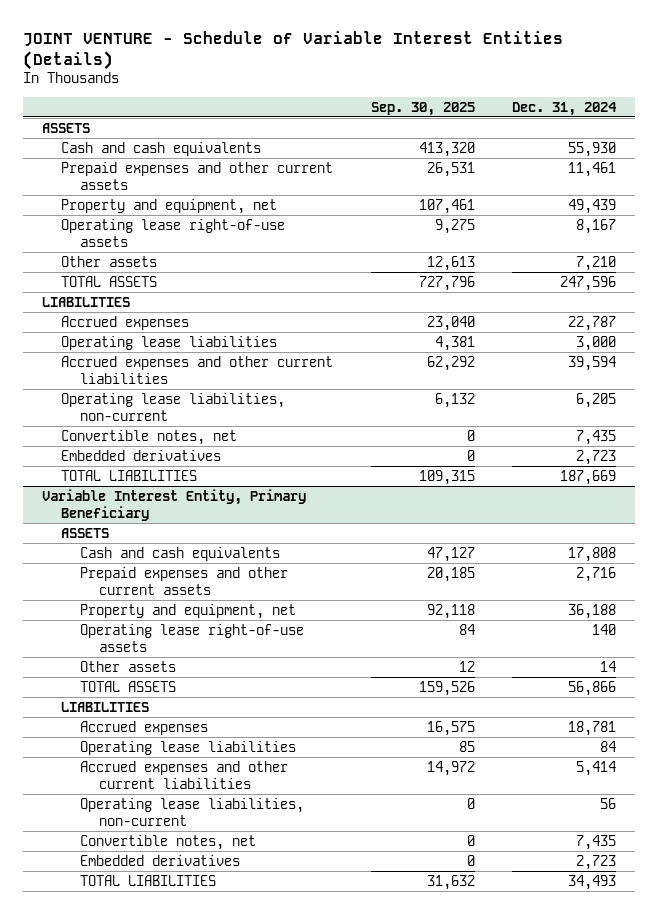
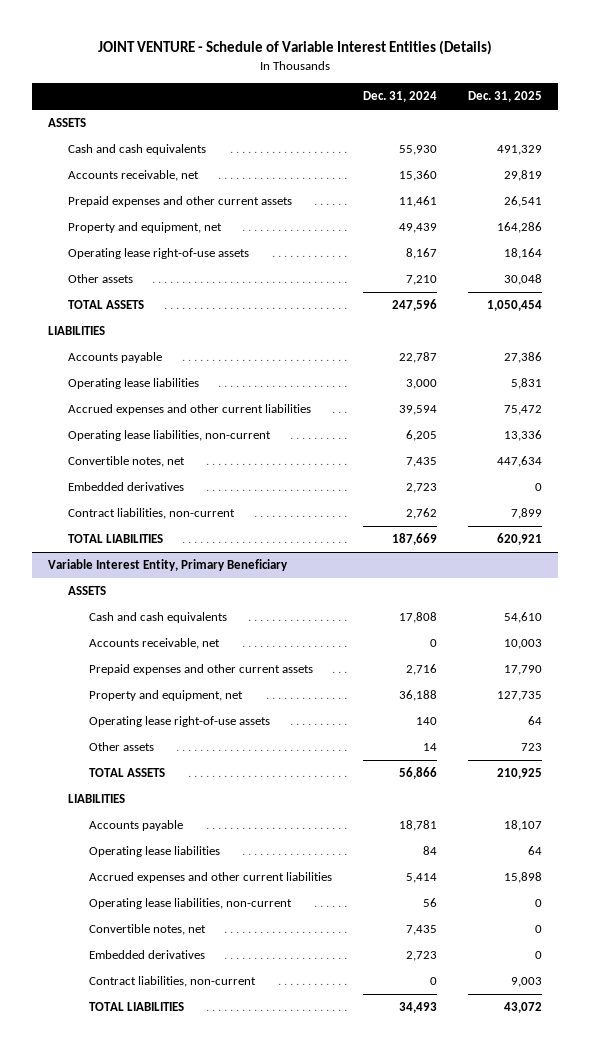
- | Sep. 30, 2025 | Dec. 31, 2024
+ | Dec. 31, 2024 | Dec. 31, 2025
+ Accounts receivable, net | 15,360 | 29,819
- Accrued expenses | 23,040 | 22,787
+ Accounts payable | 22,787 | 27,386
+ Contract liabilities, non-current | 2,762 | 7,899
@ Variable Interest Entity, Primary Beneficiary
+ Accounts receivable, net | 0 | 10,003
- Accrued expenses | 16,575 | 18,781
+ Accounts payable | 18,781 | 18,107
+ Contract liabilities, non-current | 0 | 9,003

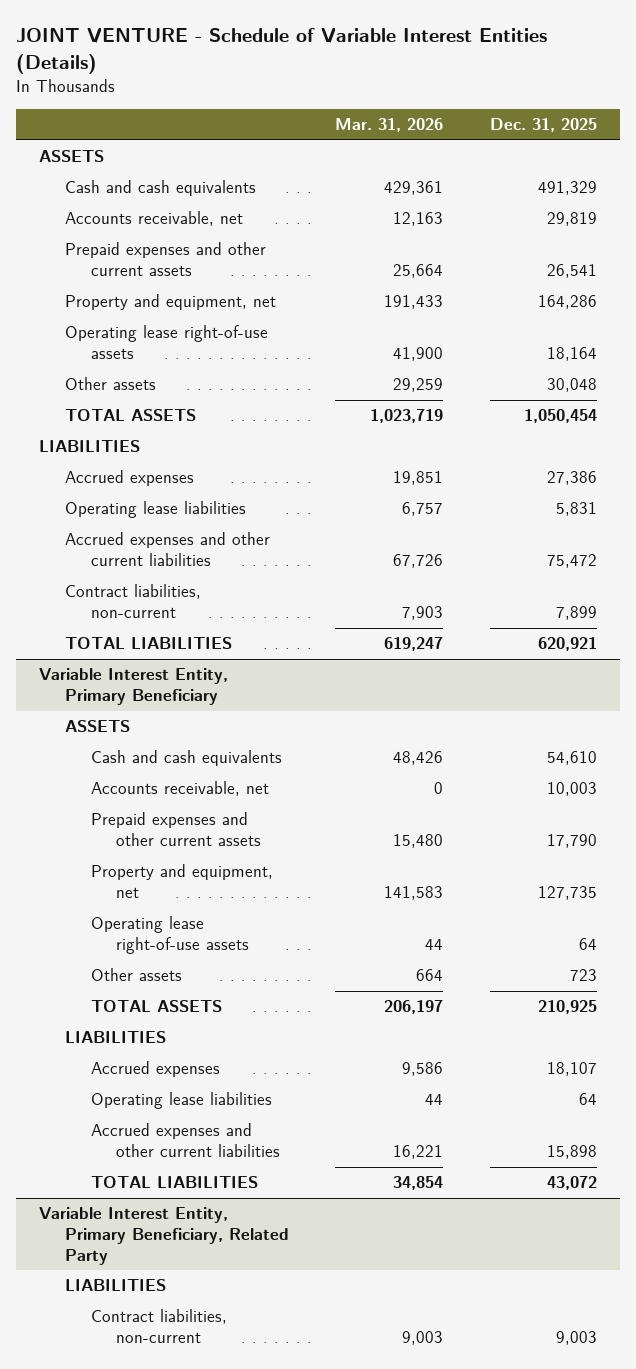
- | Dec. 31, 2024 | Dec. 31, 2025
+ | Mar. 31, 2026 | Dec. 31, 2025
- Accounts payable | 22,787 | 27,386
+ Accrued expenses | 19,851 | 27,386
- Operating lease liabilities, non-current | 6,205 | 13,336
- Convertible notes, net | 7,435 | 447,634
- Embedded derivatives | 2,723 | 0
@ Variable Interest Entity, Primary Beneficiary
- Accounts payable | 18,781 | 18,107
+ Accrued expenses | 9,586 | 18,107
- Operating lease liabilities, non-current | 56 | 0
- Convertible notes, net | 7,435 | 0
- Embedded derivatives | 2,723 | 0
- Contract liabilities, non-current | 0 | 9,003
+ Variable Interest Entity, Primary Beneficiary, Related Party
+ LIABILITIES
+ Contract liabilities, non-current | 9,003 | 9,003

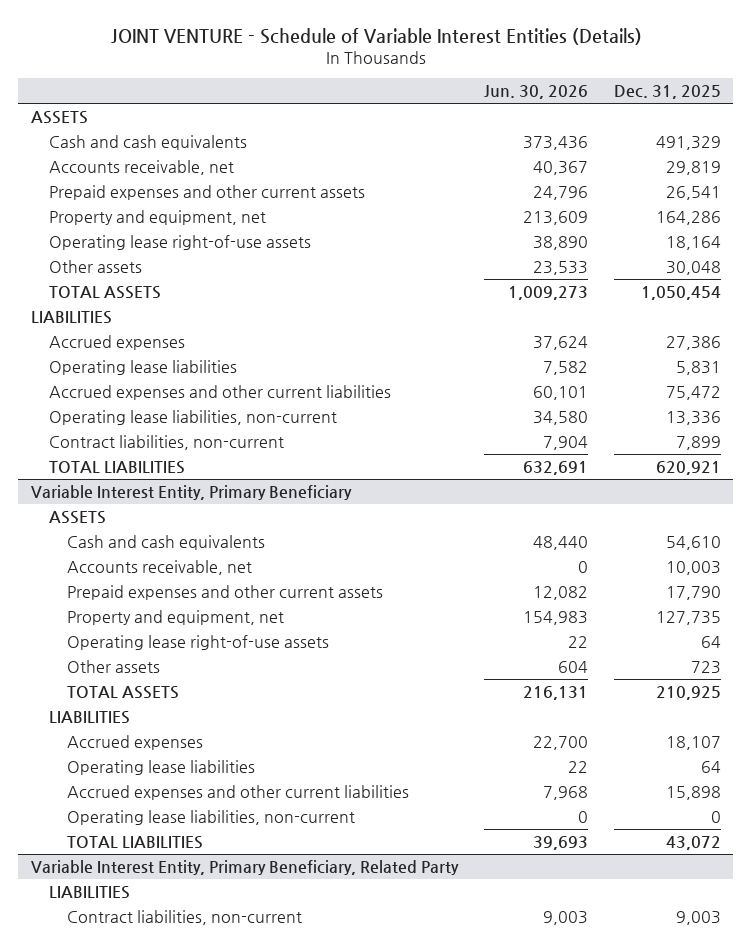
- | Mar. 31, 2026 | Dec. 31, 2025
+ | Jun. 30, 2026 | Dec. 31, 2025
+ Operating lease liabilities, non-current | 34,580 | 13,336
@ Variable Interest Entity, Primary Beneficiary
+ Operating lease liabilities, non-current | 0 | 0

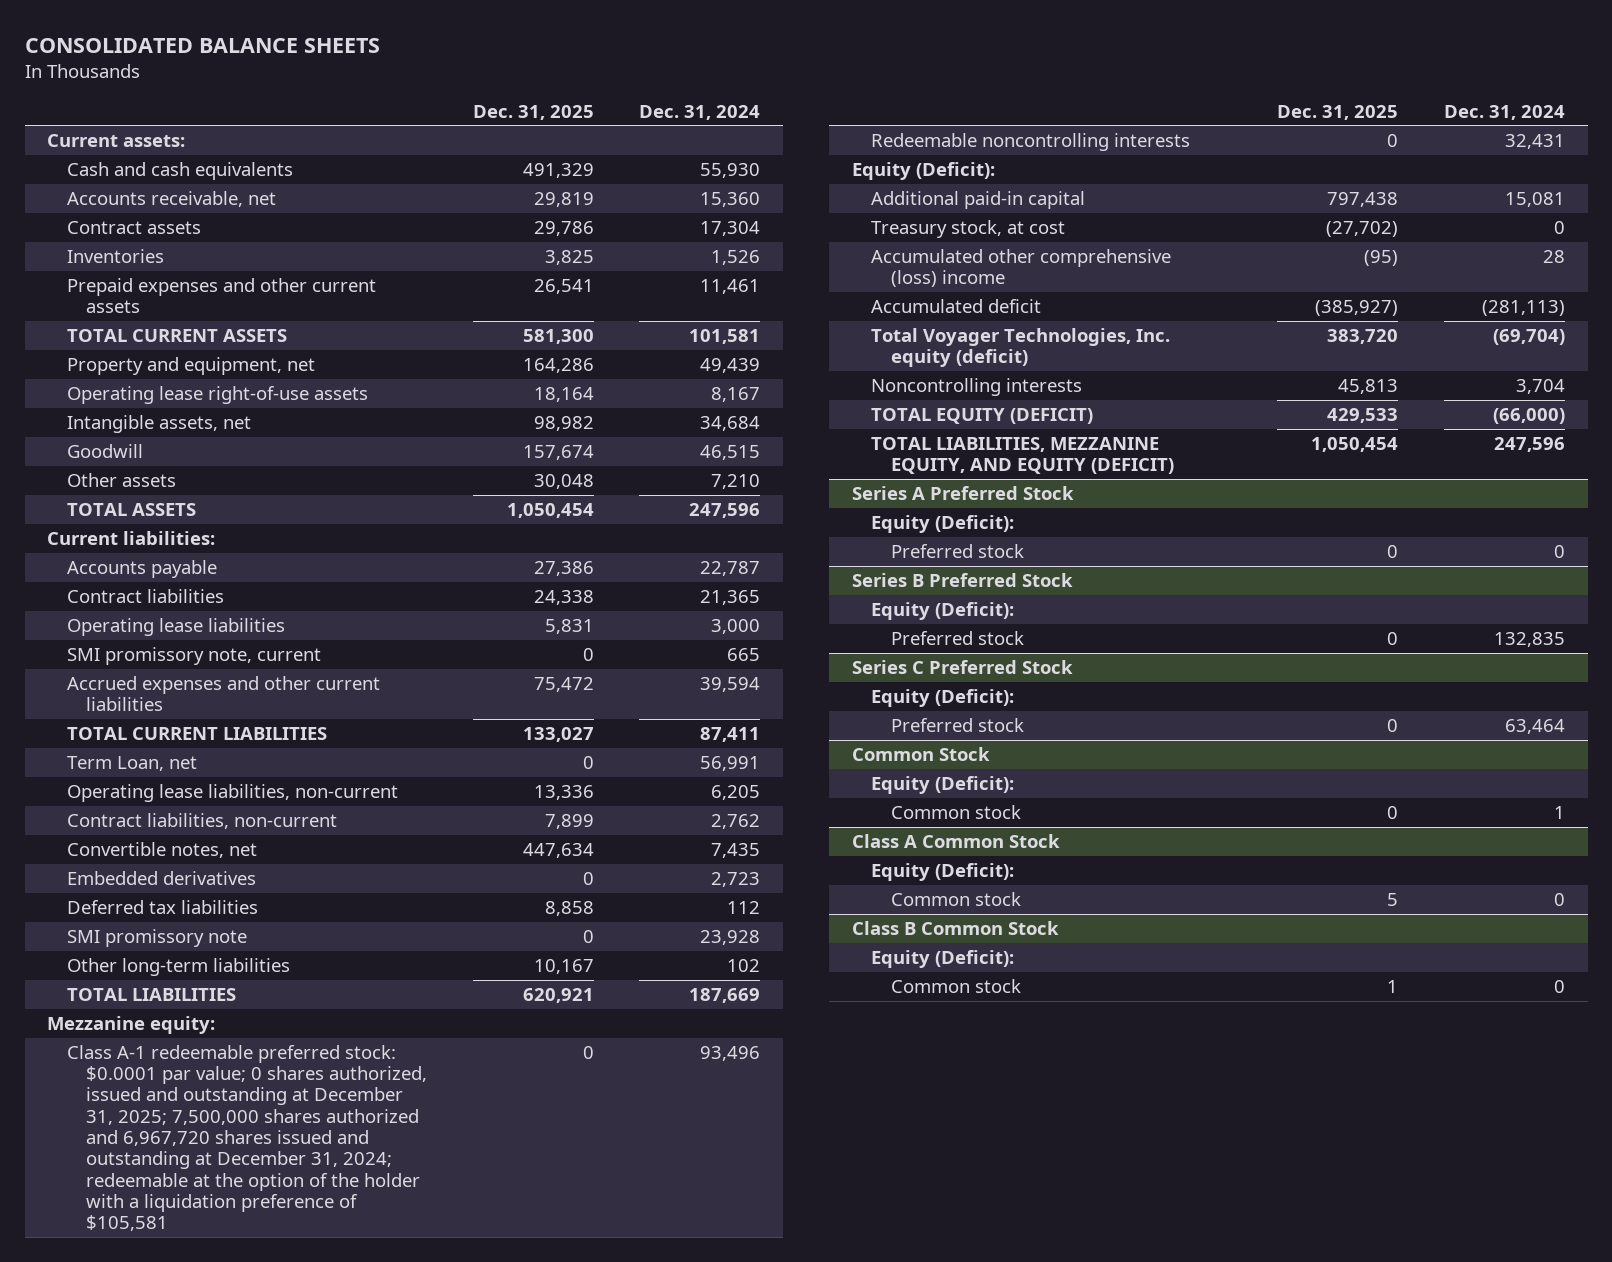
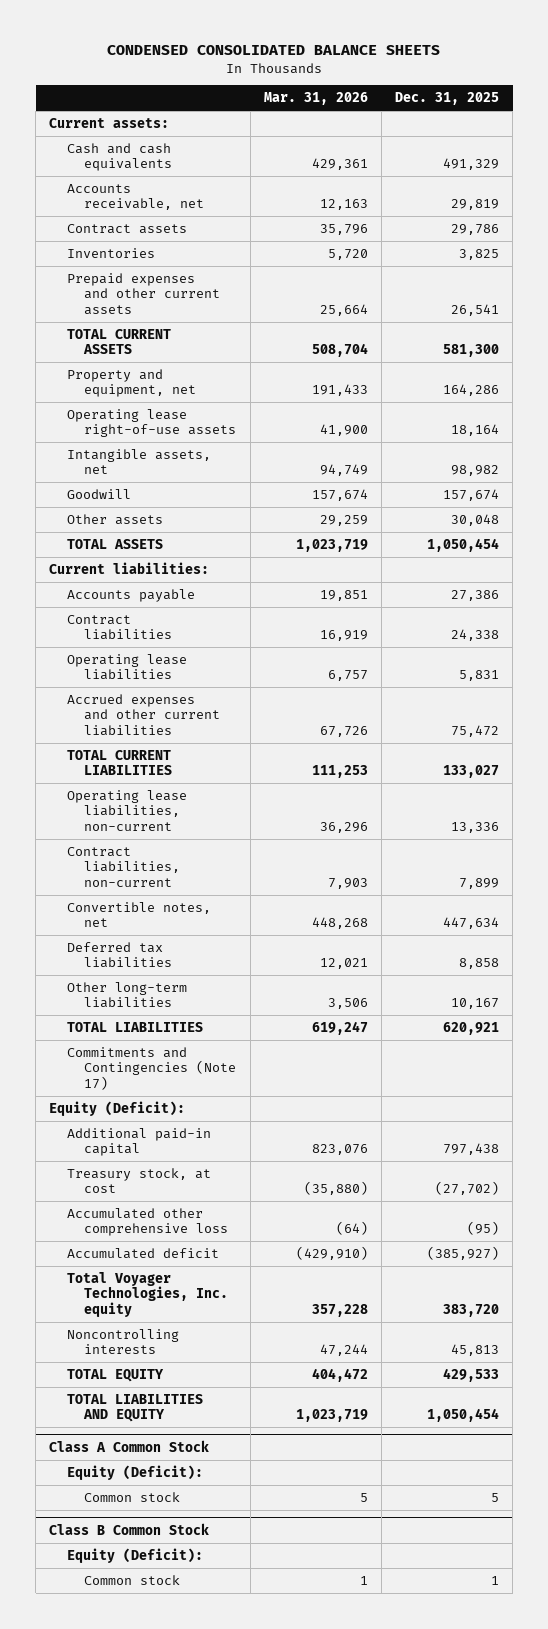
- CONSOLIDATED BALANCE SHEETS
+ CONDENSED CONSOLIDATED BALANCE SHEETS
- | Dec. 31, 2025 | Dec. 31, 2024
+ | Mar. 31, 2026 | Dec. 31, 2025
- SMI promissory note, current | 0 | 665
- Term Loan, net | 0 | 56,991
- Embedded derivatives | 0 | 2,723
- SMI promissory note | 0 | 23,928
- Mezzanine equity:
- Class A-1 redeemable preferred stock: $0.0001 par value; 0 shares authorized, issued and outstanding at December 31, 2025; 7,500,000 shares authorized and 6,967,720 shares issued and outstanding at December 31, 2024; redeemable at the option of the holder with a liquidation preference of $105,581 | 0 | 93,496
- Redeemable noncontrolling interests | 0 | 32,431
+ Commitments and Contingencies (Note 17)
- Accumulated other comprehensive (loss) income | (95) | 28
+ Accumulated other comprehensive loss | (64) | (95)
- Total Voyager Technologies, Inc. equity (deficit) | 383,720 | (69,704)
+ Total Voyager Technologies, Inc. equity | 357,228 | 383,720
- TOTAL EQUITY (DEFICIT) | 429,533 | (66,000)
- TOTAL LIABILITIES, MEZZANINE EQUITY, AND EQUITY (DEFICIT) | 1,050,454 | 247,596
- Series A Preferred Stock
- Equity (Deficit):
- Preferred stock | 0 | 0
- Series B Preferred Stock
- Equity (Deficit):
- Preferred stock | 0 | 132,835
- Series C Preferred Stock
- Equity (Deficit):
- Preferred stock | 0 | 63,464
- Common Stock
- Equity (Deficit):
- Common stock | 0 | 1
+ TOTAL EQUITY | 404,472 | 429,533
+ TOTAL LIABILITIES AND EQUITY | 1,023,719 | 1,050,454

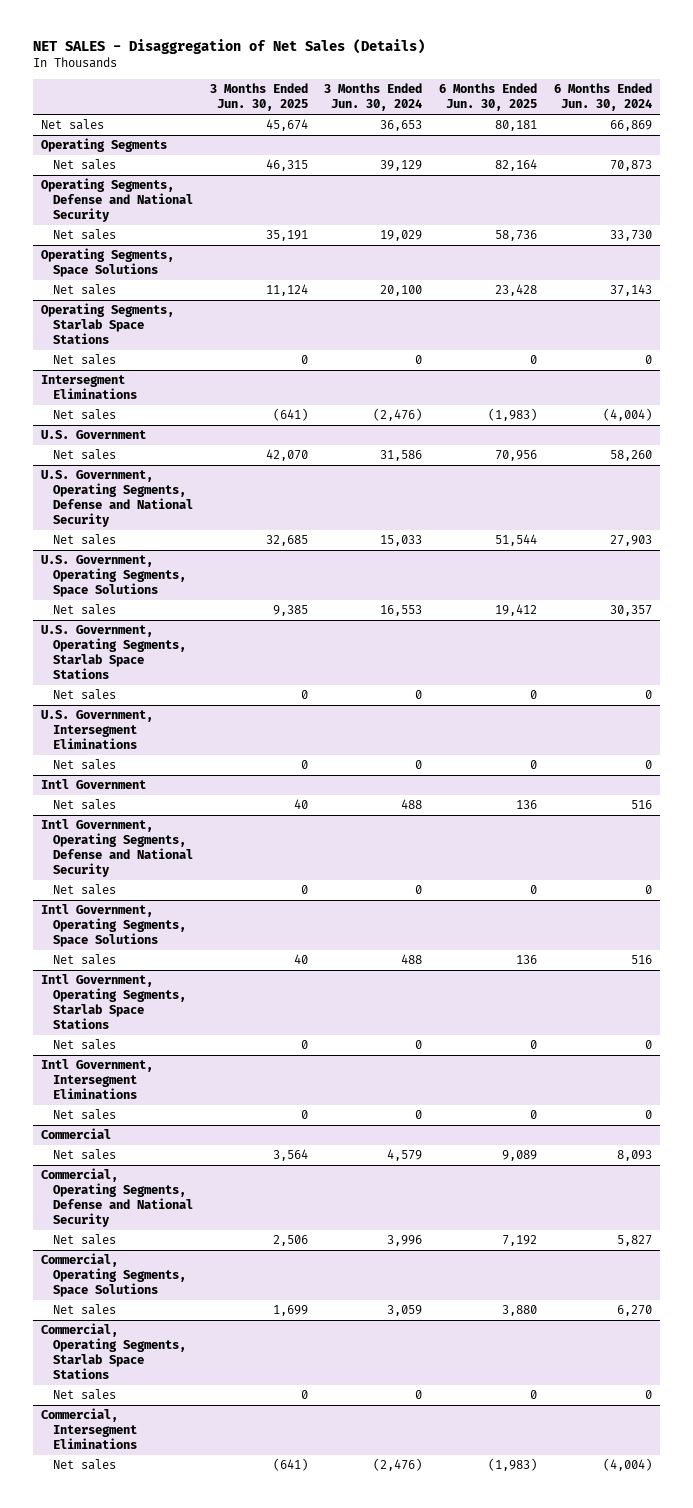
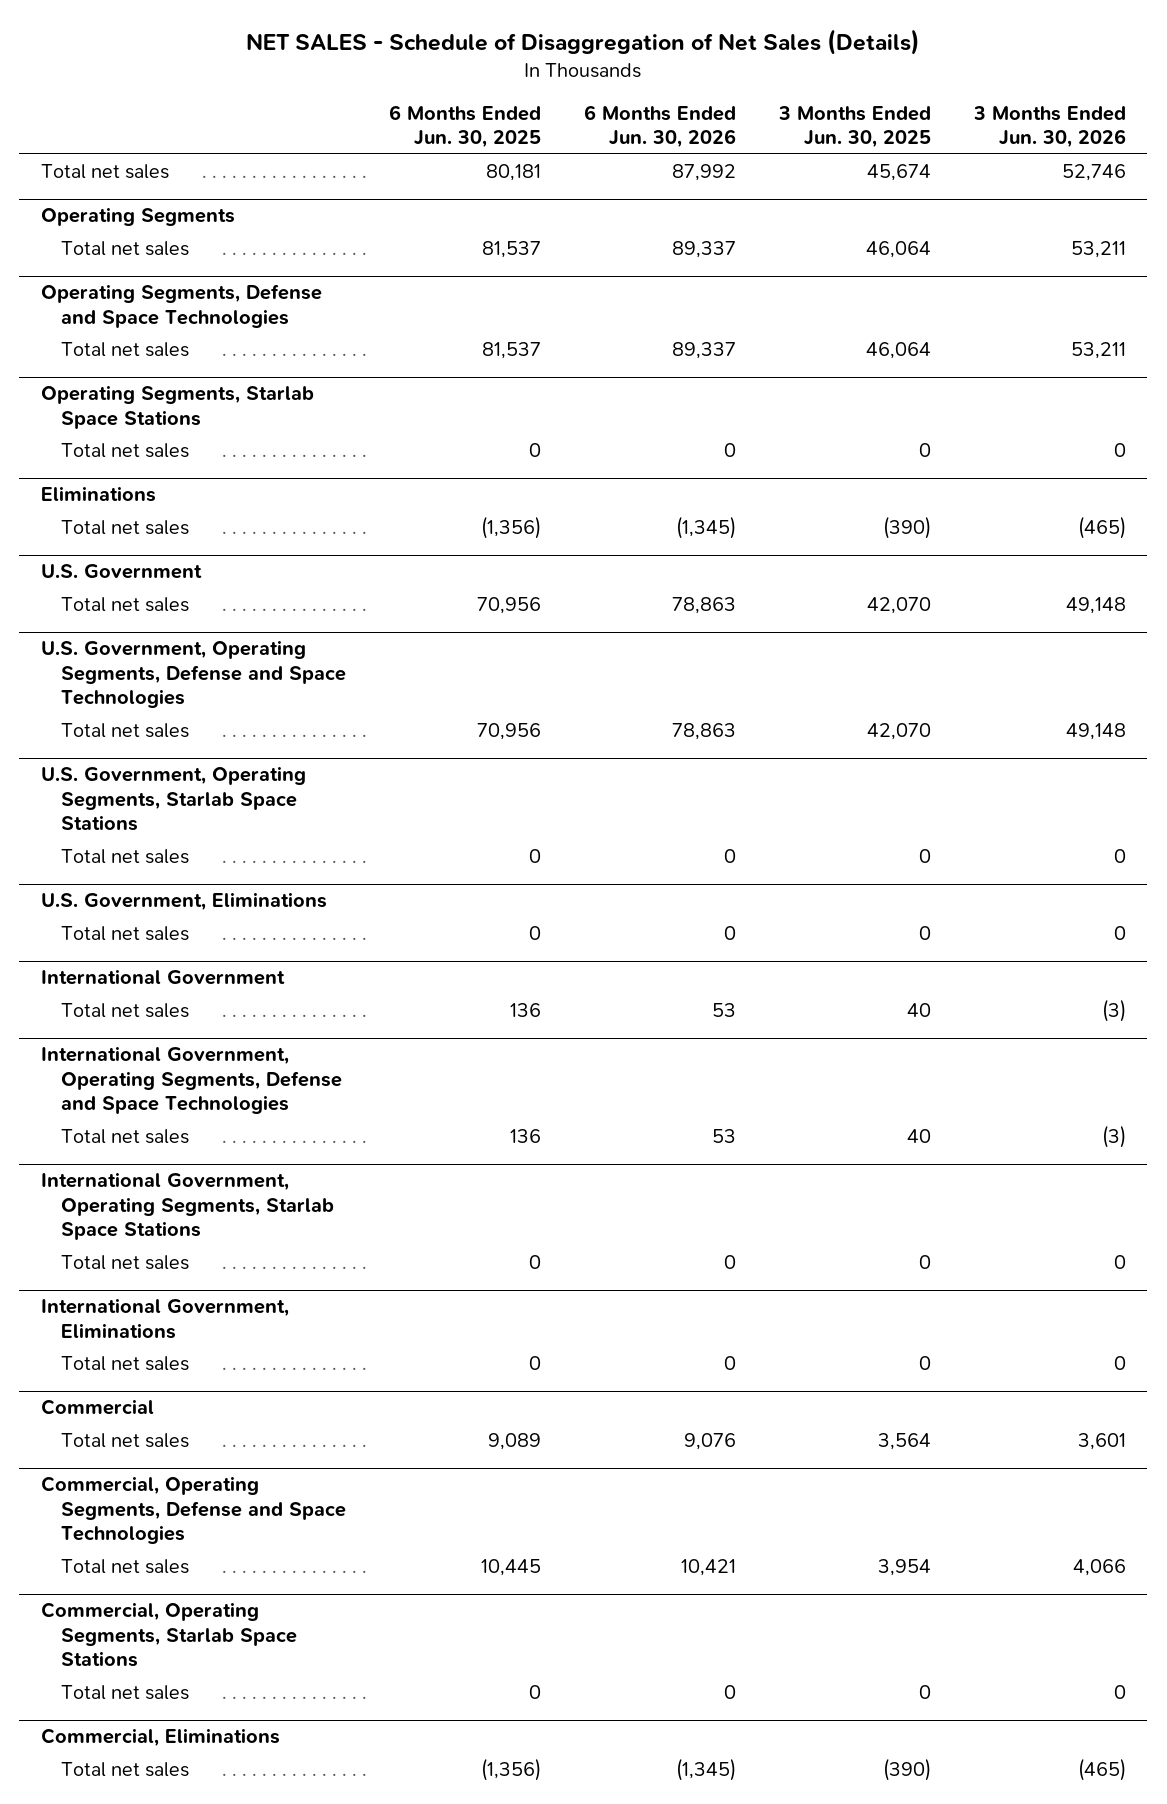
- NET SALES - Disaggregation of Net Sales (Details)
+ NET SALES - Schedule of Disaggregation of Net Sales (Details)
- | 3 Months Ended Jun. 30, 2025 | 3 Months Ended Jun. 30, 2024 | 6 Months Ended Jun. 30, 2025 | 6 Months Ended Jun. 30, 2024
+ | 6 Months Ended Jun. 30, 2025 | 6 Months Ended Jun. 30, 2026 | 3 Months Ended Jun. 30, 2025 | 3 Months Ended Jun. 30, 2026
- Net sales | 45,674 | 36,653 | 80,181 | 66,869
+ Total net sales | 80,181 | 87,992 | 45,674 | 52,746
@ Operating Segments
- Net sales | 46,315 | 39,129 | 82,164 | 70,873
- Operating Segments, Defense and National Security
- Net sales | 35,191 | 19,029 | 58,736 | 33,730
- Operating Segments, Space Solutions
- Net sales | 11,124 | 20,100 | 23,428 | 37,143
@ Operating Segments
+ Total net sales | 81,537 | 89,337 | 46,064 | 53,211
+ Operating Segments, Defense and Space Technologies
+ Total net sales | 81,537 | 89,337 | 46,064 | 53,211
@ Operating Segments, Starlab Space Stations
- Net sales | 0 | 0 | 0 | 0
- Intersegment Eliminations
- Net sales | (641) | (2,476) | (1,983) | (4,004)
@ Operating Segments, Starlab Space Stations
+ Total net sales | 0 | 0 | 0 | 0
+ Eliminations
+ Total net sales | (1,356) | (1,345) | (390) | (465)
@ U.S. Government
- Net sales | 42,070 | 31,586 | 70,956 | 58,260
- U.S. Government, Operating Segments, Defense and National Security
- Net sales | 32,685 | 15,033 | 51,544 | 27,903
- U.S. Government, Operating Segments, Space Solutions
- Net sales | 9,385 | 16,553 | 19,412 | 30,357
@ U.S. Government
+ Total net sales | 70,956 | 78,863 | 42,070 | 49,148
+ U.S. Government, Operating Segments, Defense and Space Technologies
+ Total net sales | 70,956 | 78,863 | 42,070 | 49,148
@ U.S. Government, Operating Segments, Starlab Space Stations
- Net sales | 0 | 0 | 0 | 0
- U.S. Government, Intersegment Eliminations
- Net sales | 0 | 0 | 0 | 0
- Intl Government
- Net sales | 40 | 488 | 136 | 516
- Intl Government, Operating Segments, Defense and National Security
- Net sales | 0 | 0 | 0 | 0
- Intl Government, Operating Segments, Space Solutions
- Net sales | 40 | 488 | 136 | 516
- Intl Government, Operating Segments, Starlab Space Stations
- Net sales | 0 | 0 | 0 | 0
- Intl Government, Intersegment Eliminations
- Net sales | 0 | 0 | 0 | 0
@ U.S. Government, Operating Segments, Starlab Space Stations
+ Total net sales | 0 | 0 | 0 | 0
+ U.S. Government, Eliminations
+ Total net sales | 0 | 0 | 0 | 0
+ International Government
+ Total net sales | 136 | 53 | 40 | (3)
+ International Government, Operating Segments, Defense and Space Technologies
+ Total net sales | 136 | 53 | 40 | (3)
+ International Government, Operating Segments, Starlab Space Stations
+ Total net sales | 0 | 0 | 0 | 0
+ International Government, Eliminations
+ Total net sales | 0 | 0 | 0 | 0
@ Commercial
- Net sales | 3,564 | 4,579 | 9,089 | 8,093
- Commercial, Operating Segments, Defense and National Security
- Net sales | 2,506 | 3,996 | 7,192 | 5,827
- Commercial, Operating Segments, Space Solutions
- Net sales | 1,699 | 3,059 | 3,880 | 6,270
@ Commercial
+ Total net sales | 9,089 | 9,076 | 3,564 | 3,601
+ Commercial, Operating Segments, Defense and Space Technologies
+ Total net sales | 10,445 | 10,421 | 3,954 | 4,066
@ Commercial, Operating Segments, Starlab Space Stations
- Net sales | 0 | 0 | 0 | 0
- Commercial, Intersegment Eliminations
- Net sales | (641) | (2,476) | (1,983) | (4,004)
@ Commercial, Operating Segments, Starlab Space Stations
+ Total net sales | 0 | 0 | 0 | 0
+ Commercial, Eliminations
+ Total net sales | (1,356) | (1,345) | (390) | (465)

